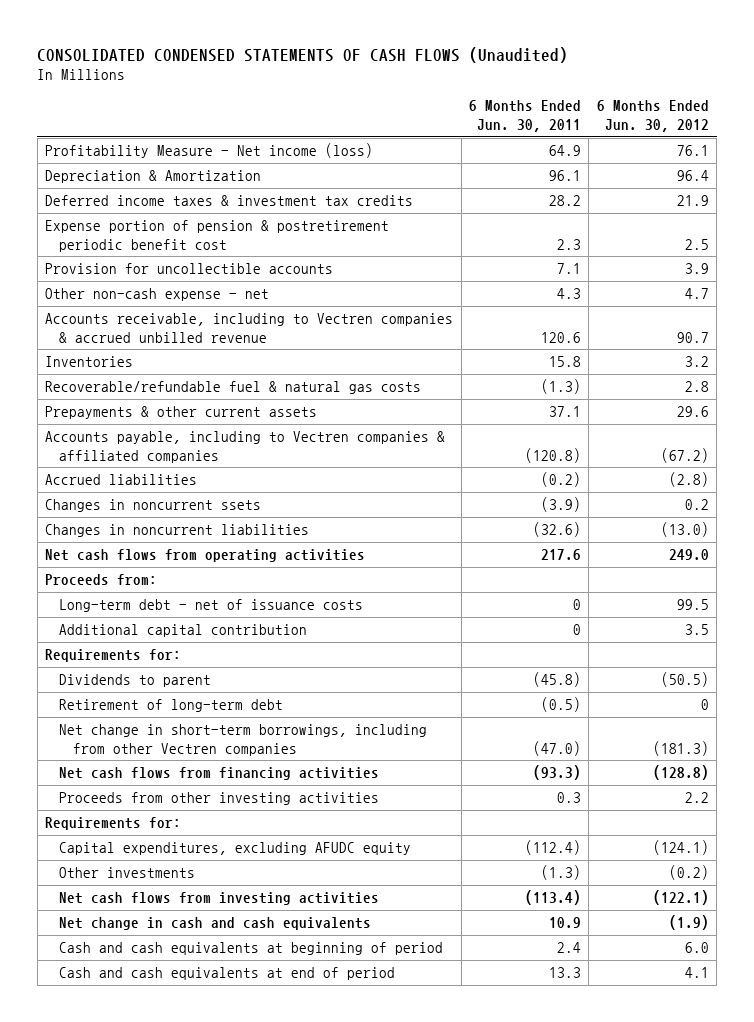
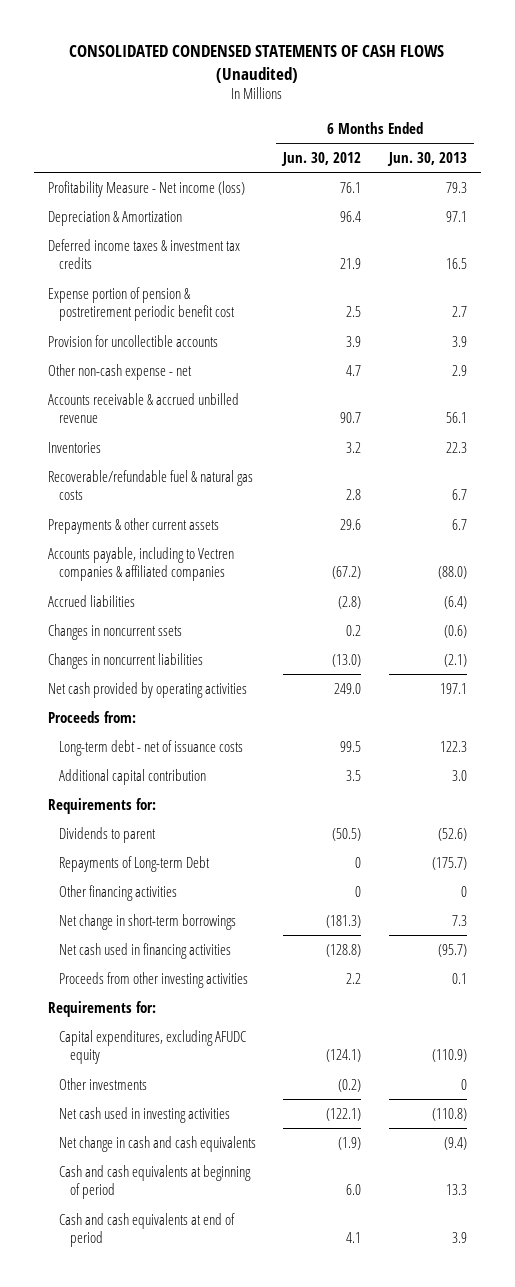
- | 6 Months Ended Jun. 30, 2011 | 6 Months Ended Jun. 30, 2012
+ | 6 Months Ended Jun. 30, 2012 | 6 Months Ended Jun. 30, 2013
- Accounts receivable, including to Vectren companies & accrued unbilled revenue | 120.6 | 90.7
+ Accounts receivable & accrued unbilled revenue | 90.7 | 56.1
- Net cash flows from operating activities | 217.6 | 249.0
+ Net cash provided by operating activities | 249.0 | 197.1
- Retirement of long-term debt | (0.5) | 0
- Net change in short-term borrowings, including from other Vectren companies | (47.0) | (181.3)
- Net cash flows from financing activities | (93.3) | (128.8)
+ Repayments of Long-term Debt | 0 | (175.7)
+ Other financing activities | 0 | 0
+ Net change in short-term borrowings | (181.3) | 7.3
+ Net cash used in financing activities | (128.8) | (95.7)
- Net cash flows from investing activities | (113.4) | (122.1)
+ Net cash used in investing activities | (122.1) | (110.8)

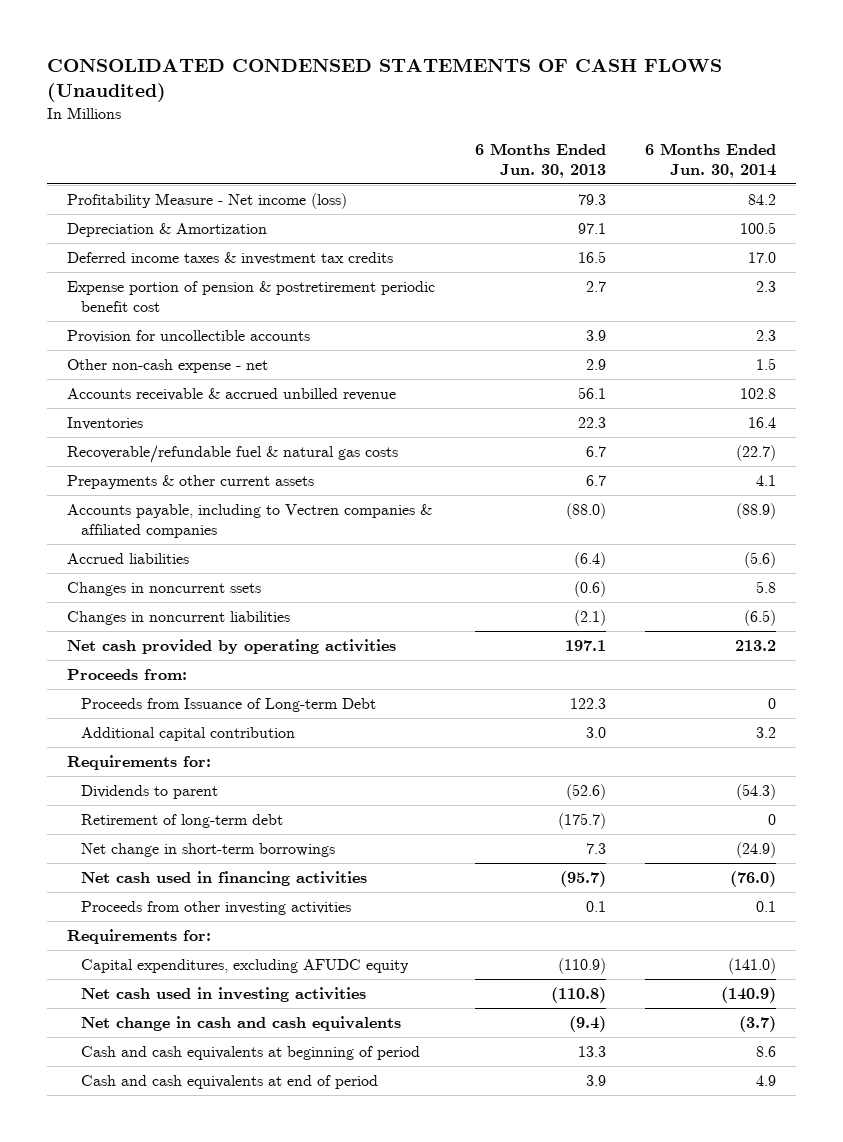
- | 6 Months Ended Jun. 30, 2012 | 6 Months Ended Jun. 30, 2013
+ | 6 Months Ended Jun. 30, 2013 | 6 Months Ended Jun. 30, 2014
- Long-term debt - net of issuance costs | 99.5 | 122.3
+ Proceeds from Issuance of Long-term Debt | 122.3 | 0
- Repayments of Long-term Debt | 0 | (175.7)
- Other financing activities | 0 | 0
+ Retirement of long-term debt | (175.7) | 0
- Other investments | (0.2) | 0

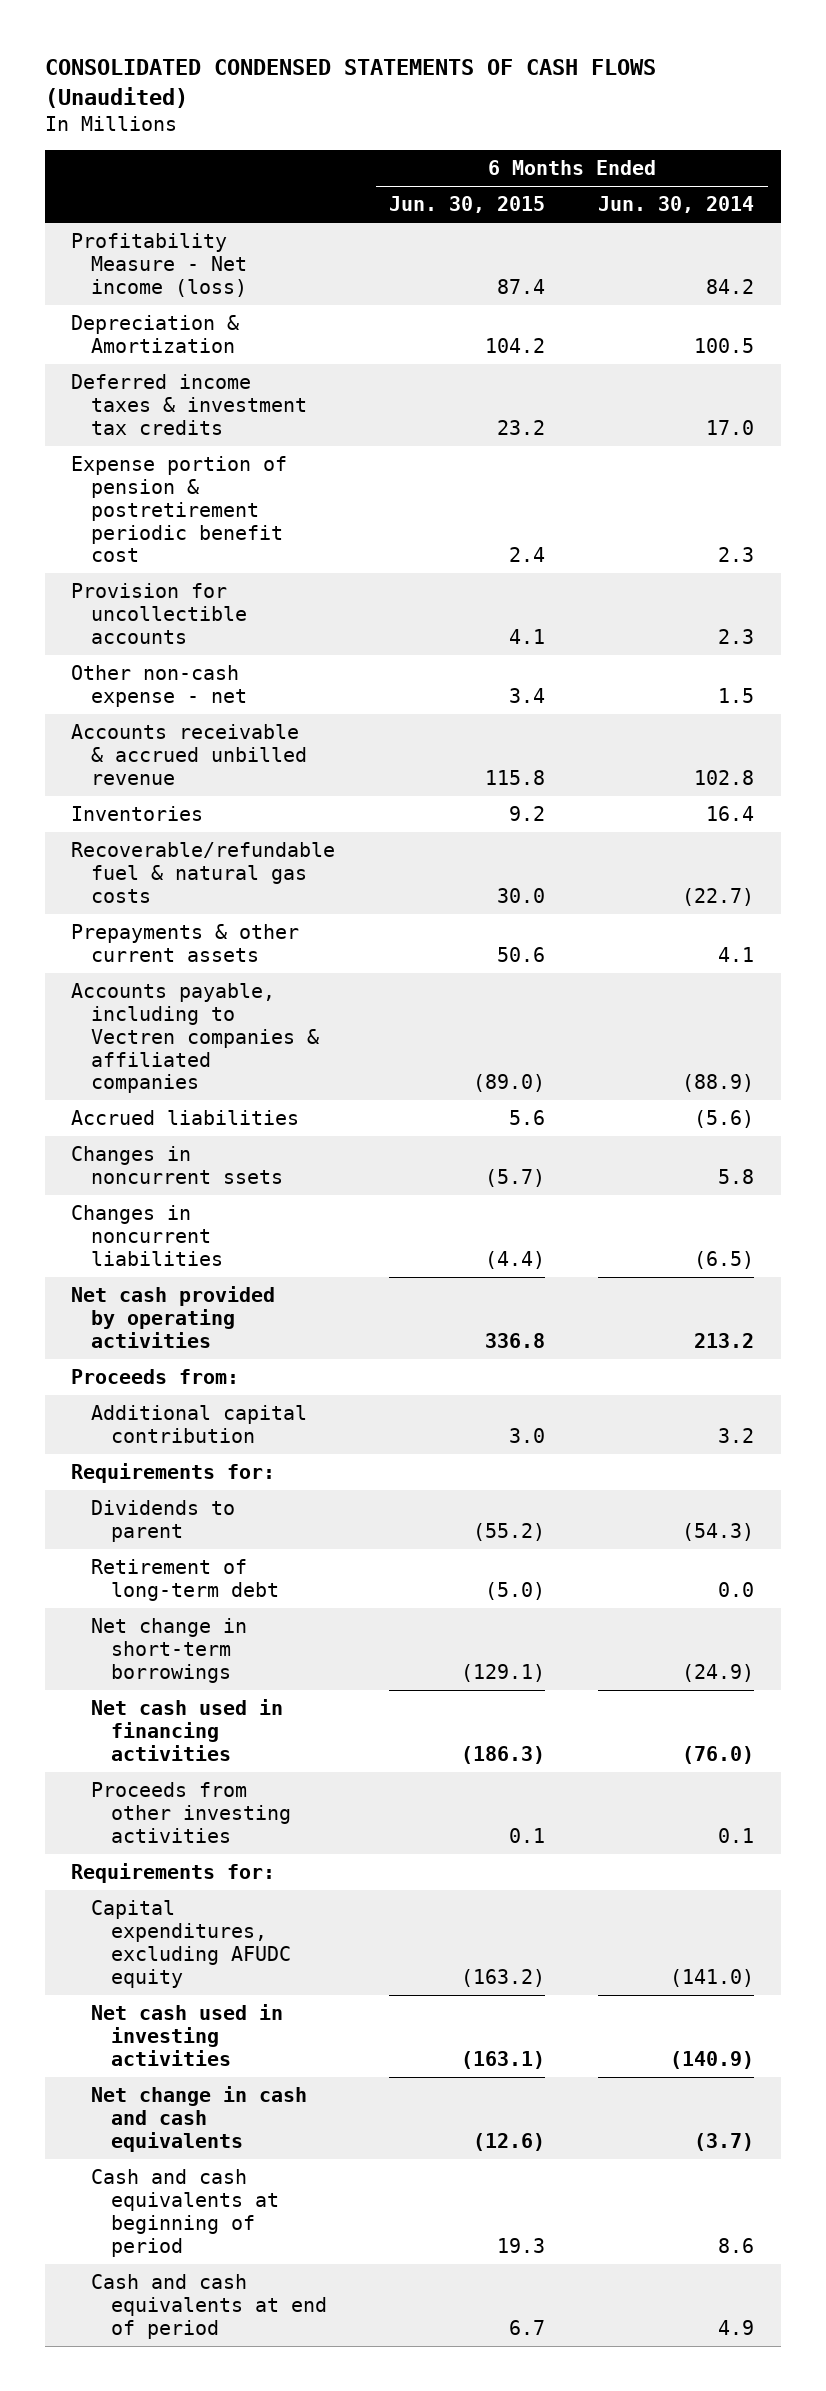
- | 6 Months Ended Jun. 30, 2013 | 6 Months Ended Jun. 30, 2014
+ | 6 Months Ended Jun. 30, 2015 | 6 Months Ended Jun. 30, 2014
- Proceeds from Issuance of Long-term Debt | 122.3 | 0
- Retirement of long-term debt | (175.7) | 0
+ Retirement of long-term debt | (5.0) | 0.0

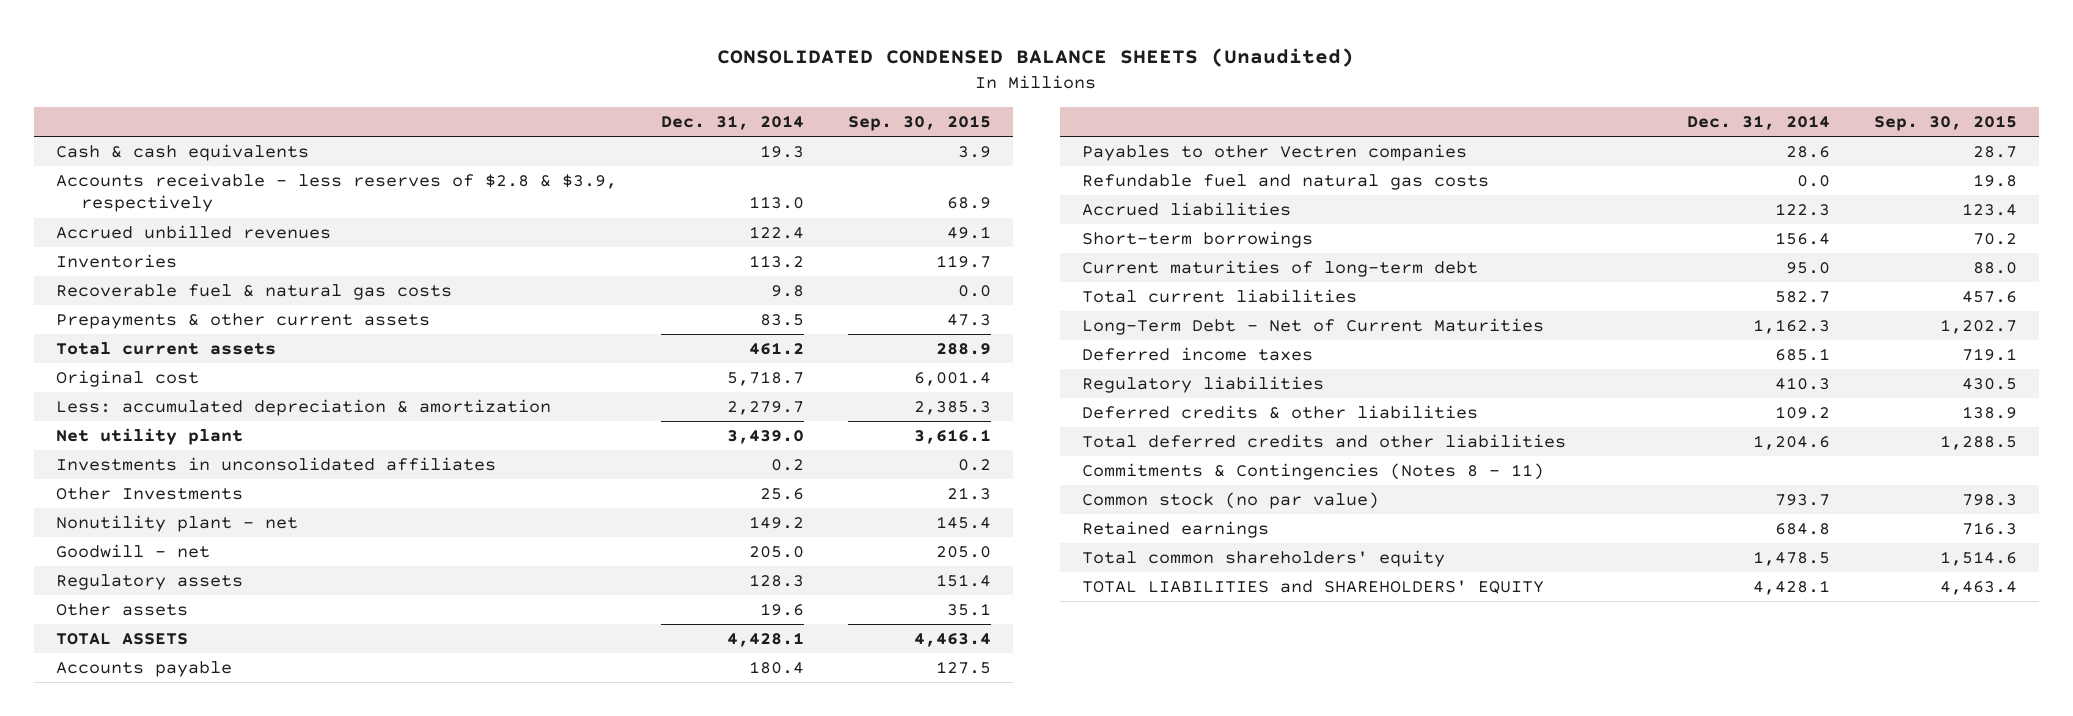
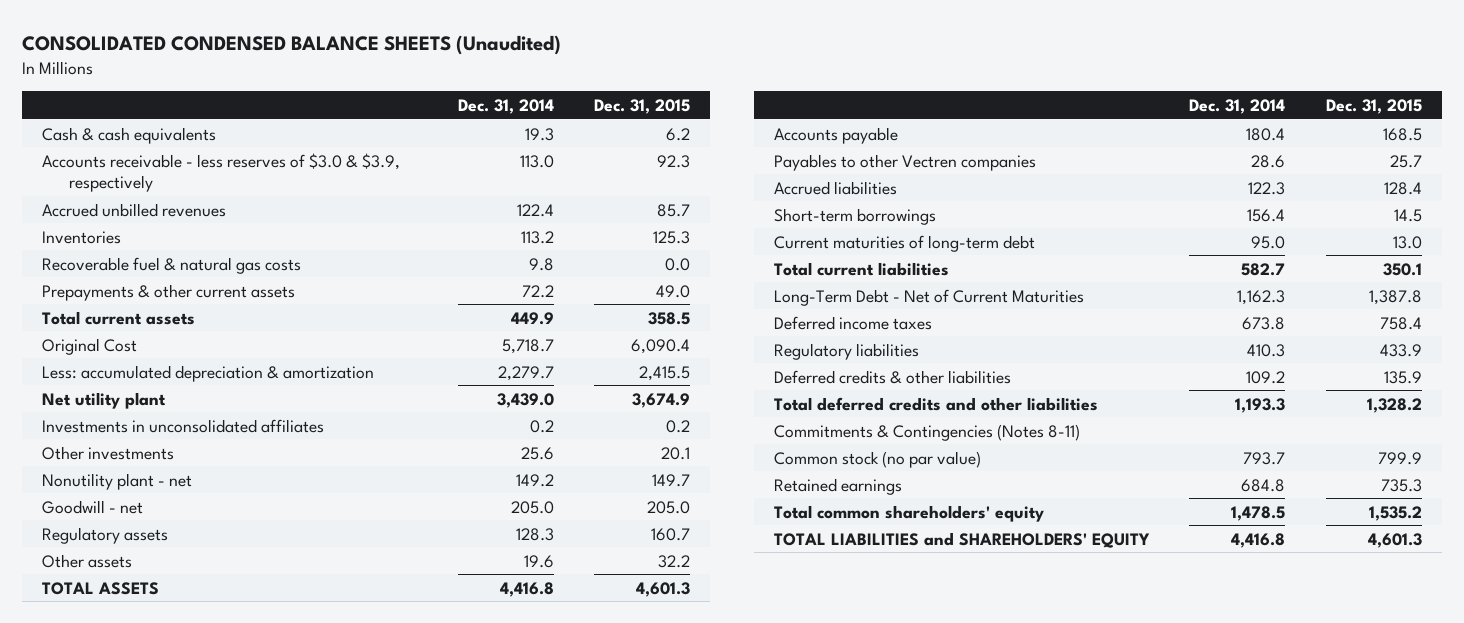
- | Dec. 31, 2014 | Sep. 30, 2015
+ | Dec. 31, 2014 | Dec. 31, 2015
- Accounts receivable - less reserves of $2.8 & $3.9, respectively | 113.0 | 68.9
+ Accounts receivable - less reserves of $3.0 & $3.9, respectively | 113.0 | 92.3
- Prepayments & other current assets | 83.5 | 47.3
- Total current assets | 461.2 | 288.9
- Original cost | 5,718.7 | 6,001.4
+ Prepayments & other current assets | 72.2 | 49.0
+ Total current assets | 449.9 | 358.5
+ Original Cost | 5,718.7 | 6,090.4
- Other Investments | 25.6 | 21.3
+ Other investments | 25.6 | 20.1
- TOTAL ASSETS | 4,428.1 | 4,463.4
+ TOTAL ASSETS | 4,416.8 | 4,601.3
- Refundable fuel and natural gas costs | 0.0 | 19.8
- Deferred income taxes | 685.1 | 719.1
+ Deferred income taxes | 673.8 | 758.4
- Total deferred credits and other liabilities | 1,204.6 | 1,288.5
- Commitments & Contingencies (Notes 8 - 11)
+ Total deferred credits and other liabilities | 1,193.3 | 1,328.2
+ Commitments & Contingencies (Notes 8-11)
- TOTAL LIABILITIES and SHAREHOLDERS' EQUITY | 4,428.1 | 4,463.4
+ TOTAL LIABILITIES and SHAREHOLDERS' EQUITY | 4,416.8 | 4,601.3

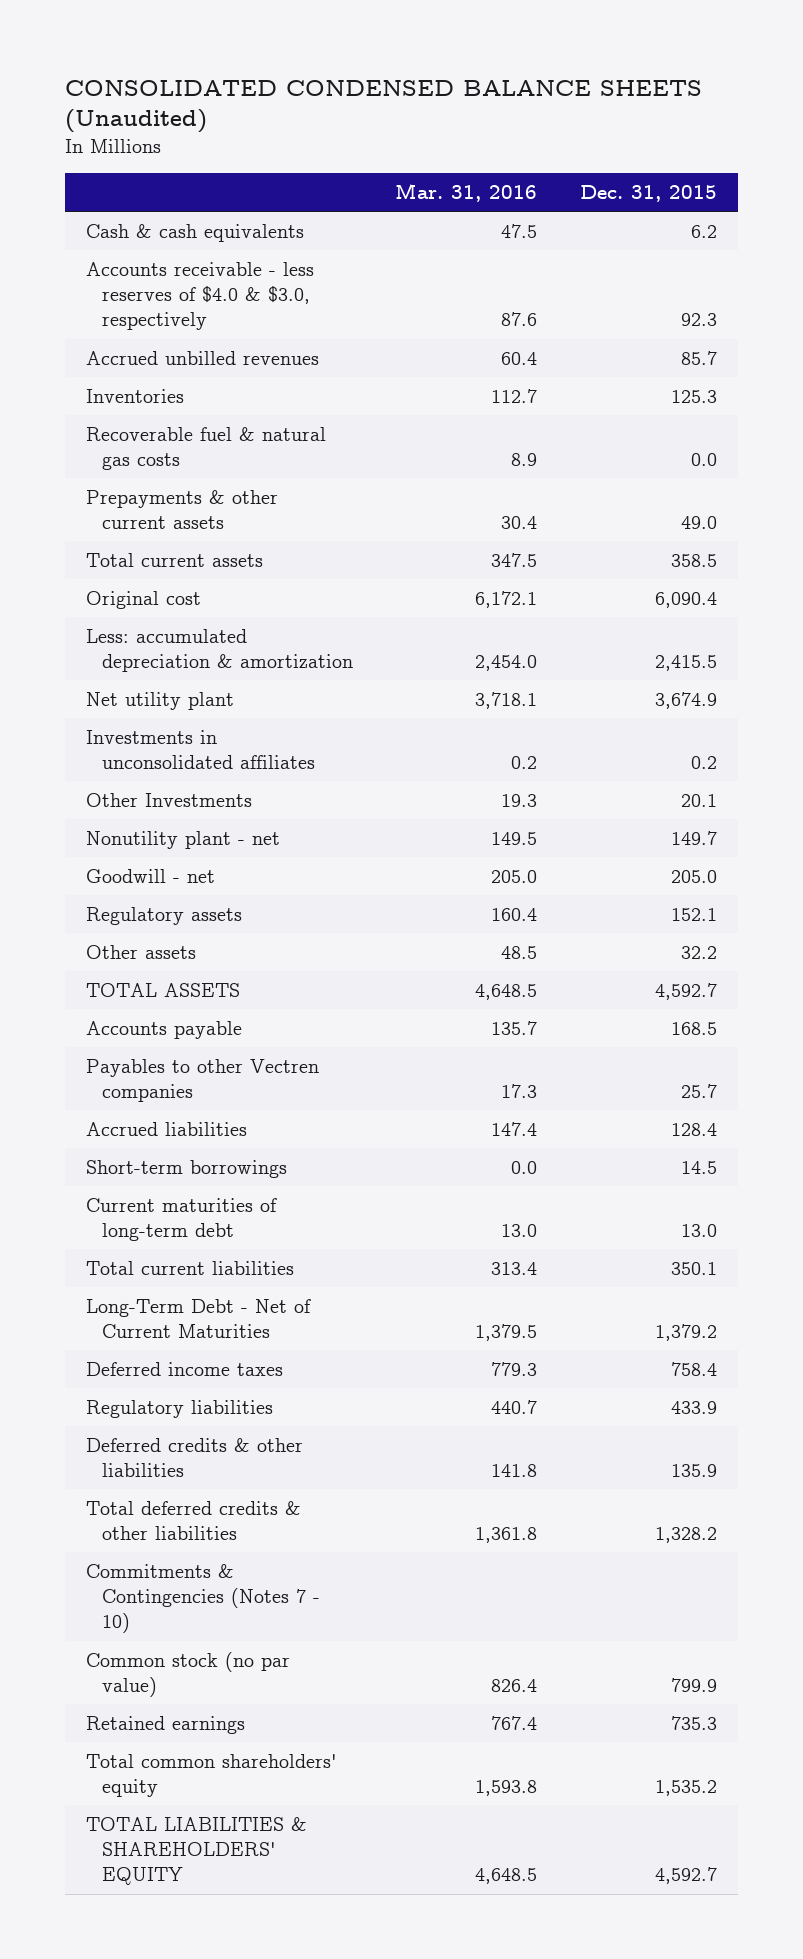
- | Dec. 31, 2014 | Dec. 31, 2015
+ | Mar. 31, 2016 | Dec. 31, 2015
- Accounts receivable - less reserves of $3.0 & $3.9, respectively | 113.0 | 92.3
+ Accounts receivable - less reserves of $4.0 & $3.0, respectively | 87.6 | 92.3
- Original Cost | 5,718.7 | 6,090.4
+ Original cost | 6,172.1 | 6,090.4
- Other investments | 25.6 | 20.1
+ Other Investments | 19.3 | 20.1
- Regulatory assets | 128.3 | 160.7
+ Regulatory assets | 160.4 | 152.1
- TOTAL ASSETS | 4,416.8 | 4,601.3
+ TOTAL ASSETS | 4,648.5 | 4,592.7
- Long-Term Debt - Net of Current Maturities | 1,162.3 | 1,387.8
+ Long-Term Debt - Net of Current Maturities | 1,379.5 | 1,379.2
- Total deferred credits and other liabilities | 1,193.3 | 1,328.2
- Commitments & Contingencies (Notes 8-11)
+ Total deferred credits & other liabilities | 1,361.8 | 1,328.2
+ Commitments & Contingencies (Notes 7 - 10)
- TOTAL LIABILITIES and SHAREHOLDERS' EQUITY | 4,416.8 | 4,601.3
+ TOTAL LIABILITIES & SHAREHOLDERS' EQUITY | 4,648.5 | 4,592.7

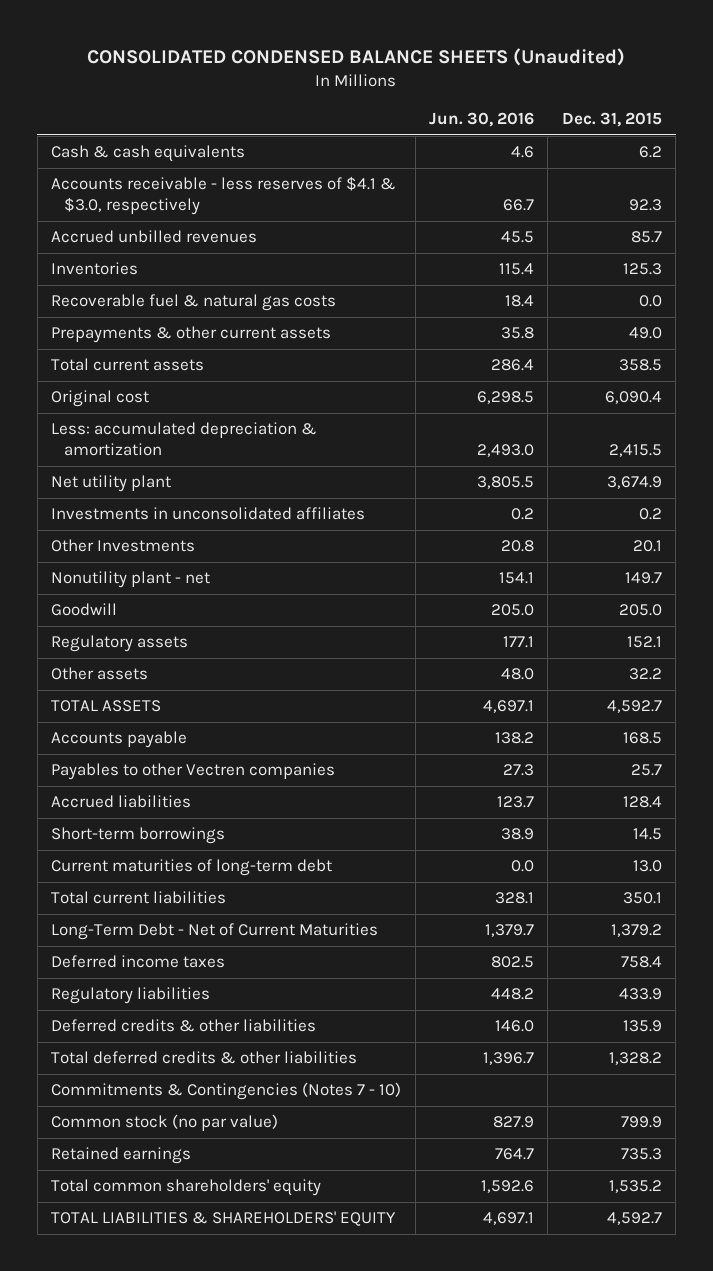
- | Mar. 31, 2016 | Dec. 31, 2015
+ | Jun. 30, 2016 | Dec. 31, 2015
- Accounts receivable - less reserves of $4.0 & $3.0, respectively | 87.6 | 92.3
+ Accounts receivable - less reserves of $4.1 & $3.0, respectively | 66.7 | 92.3
- Goodwill - net | 205.0 | 205.0
+ Goodwill | 205.0 | 205.0

